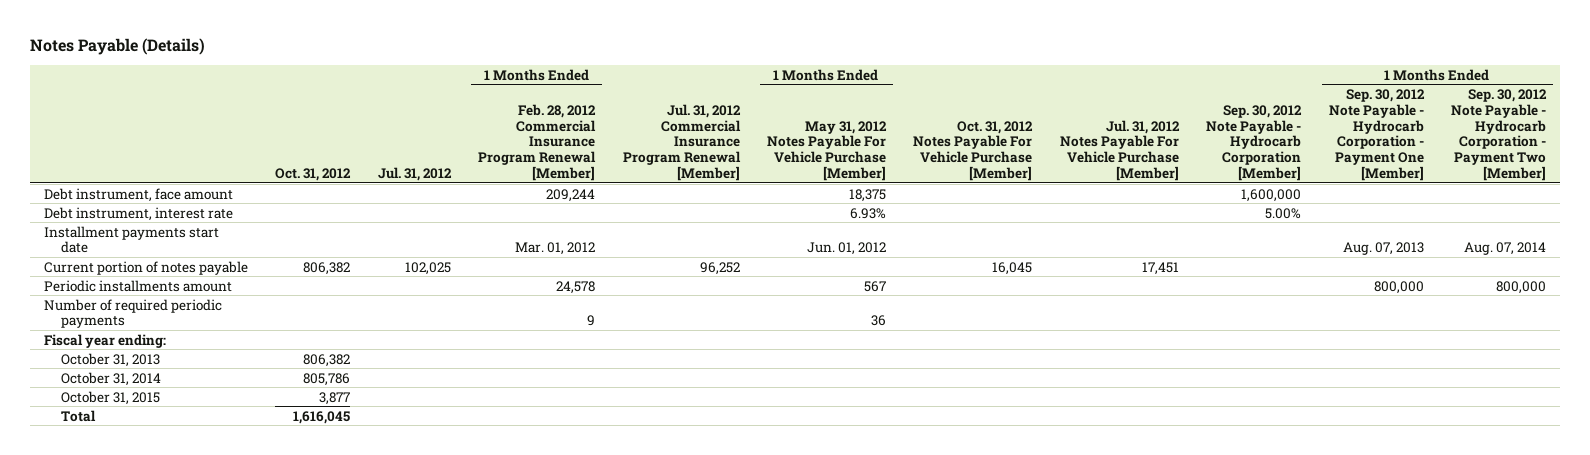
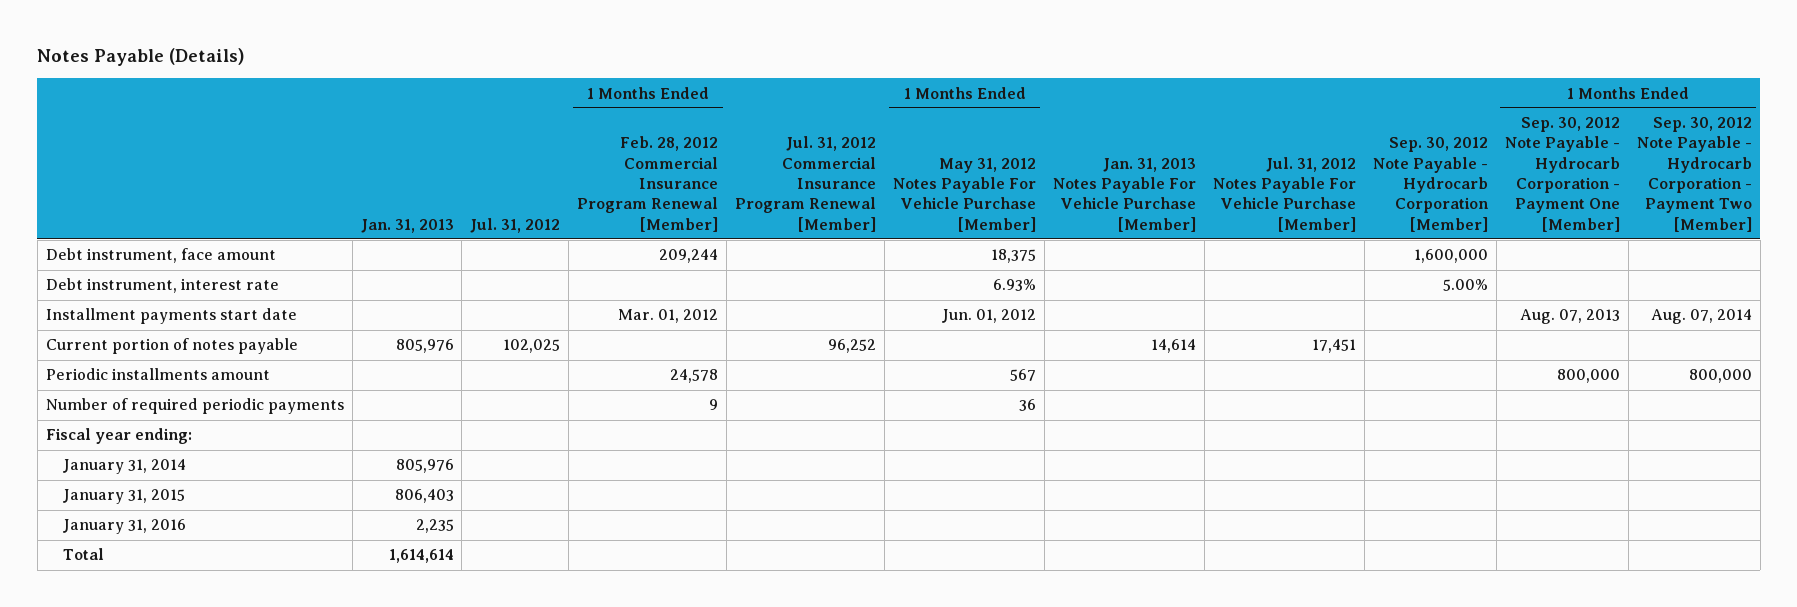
- | Oct. 31, 2012 | Jul. 31, 2012 | 1 Months Ended Feb. 28, 2012 Commercial Insurance Program Renewal [Member] | Jul. 31, 2012 Commercial Insurance Program Renewal [Member] | 1 Months Ended May 31, 2012 Notes Payable For Vehicle Purchase [Member] | Oct. 31, 2012 Notes Payable For Vehicle Purchase [Member] | Jul. 31, 2012 Notes Payable For Vehicle Purchase [Member] | Sep. 30, 2012 Note Payable - Hydrocarb Corporation [Member] | 1 Months Ended Sep. 30, 2012 Note Payable - Hydrocarb Corporation - Payment One [Member] | 1 Months Ended Sep. 30, 2012 Note Payable - Hydrocarb Corporation - Payment Two [Member]
+ | Jan. 31, 2013 | Jul. 31, 2012 | 1 Months Ended Feb. 28, 2012 Commercial Insurance Program Renewal [Member] | Jul. 31, 2012 Commercial Insurance Program Renewal [Member] | 1 Months Ended May 31, 2012 Notes Payable For Vehicle Purchase [Member] | Jan. 31, 2013 Notes Payable For Vehicle Purchase [Member] | Jul. 31, 2012 Notes Payable For Vehicle Purchase [Member] | Sep. 30, 2012 Note Payable - Hydrocarb Corporation [Member] | 1 Months Ended Sep. 30, 2012 Note Payable - Hydrocarb Corporation - Payment One [Member] | 1 Months Ended Sep. 30, 2012 Note Payable - Hydrocarb Corporation - Payment Two [Member]
- October 31, 2013 | 806,382 | | | | | | | | |
- October 31, 2014 | 805,786 | | | | | | | | |
- October 31, 2015 | 3,877 | | | | | | | | |
+ January 31, 2014 | 805,976 | | | | | | | | |
+ January 31, 2015 | 806,403 | | | | | | | | |
+ January 31, 2016 | 2,235 | | | | | | | | |

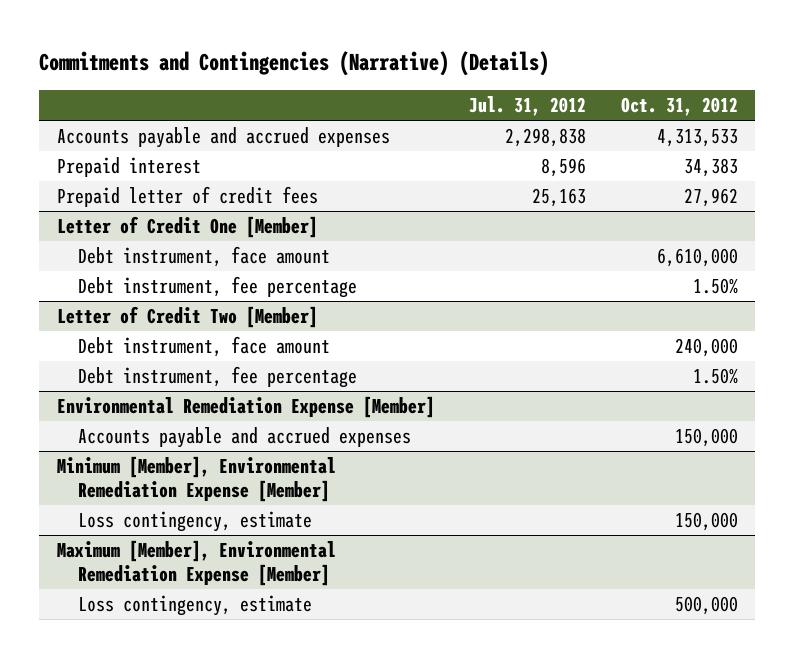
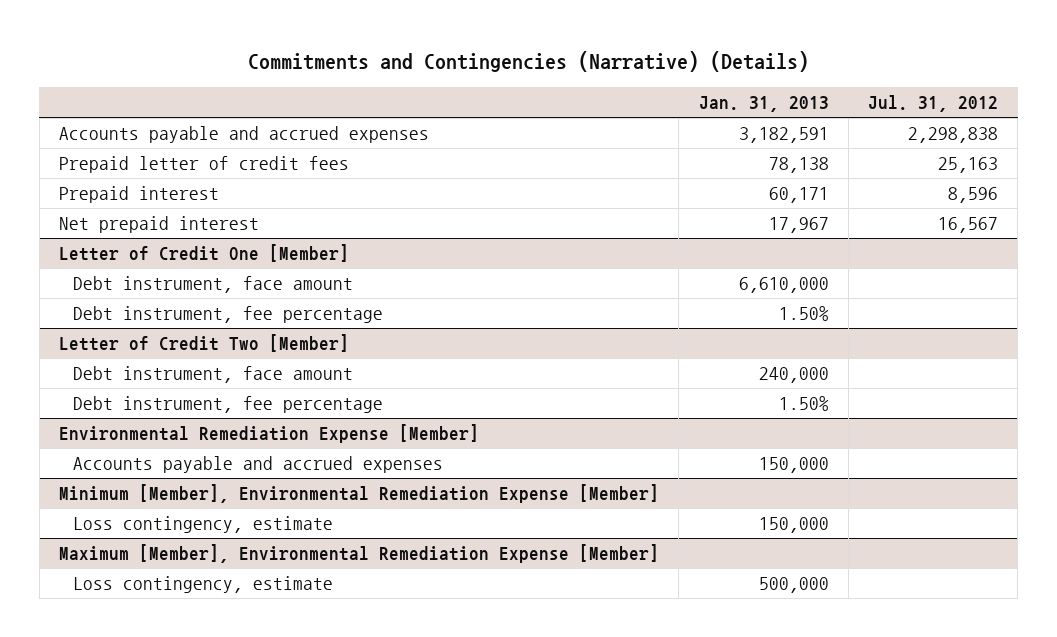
- | Jul. 31, 2012 | Oct. 31, 2012
+ | Jan. 31, 2013 | Jul. 31, 2012
moved down: Prepaid interest | 60,171 | 8,596
+ Net prepaid interest | 17,967 | 16,567

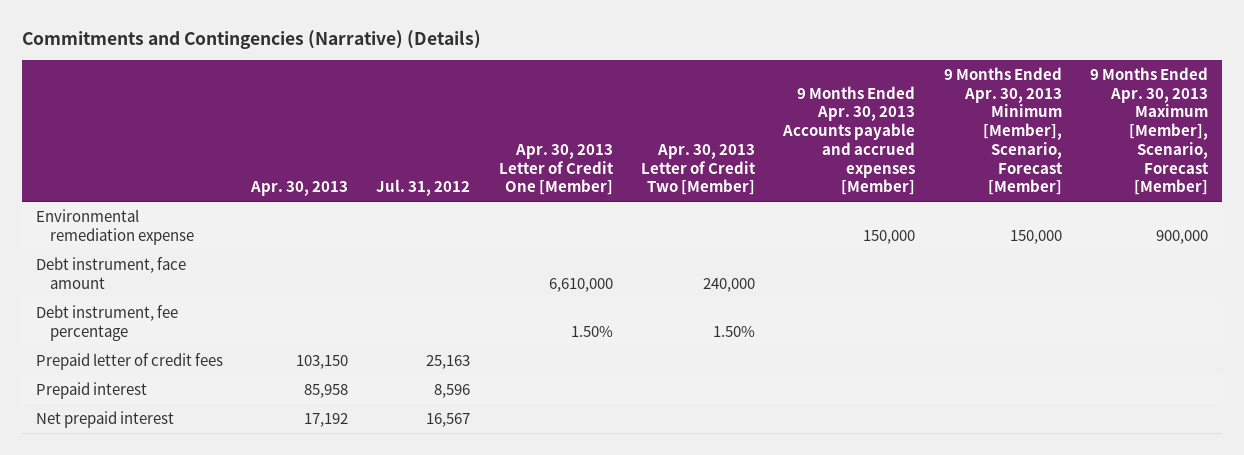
- | Jan. 31, 2013 | Jul. 31, 2012
+ | Apr. 30, 2013 | Jul. 31, 2012 | Apr. 30, 2013 Letter of Credit One [Member] | Apr. 30, 2013 Letter of Credit Two [Member] | 9 Months Ended Apr. 30, 2013 Accounts payable and accrued expenses [Member] | 9 Months Ended Apr. 30, 2013 Minimum [Member], Scenario, Forecast [Member] | 9 Months Ended Apr. 30, 2013 Maximum [Member], Scenario, Forecast [Member]
- Accounts payable and accrued expenses | 3,182,591 | 2,298,838
+ Environmental remediation expense | | | | | 150,000 | 150,000 | 900,000
+ Debt instrument, face amount | | | 6,610,000 | 240,000 | | |
+ Debt instrument, fee percentage | | | 1.50% | 1.50% | | |
- Letter of Credit One [Member]
- Debt instrument, face amount | 6,610,000 |
- Debt instrument, fee percentage | 1.50% |
- Letter of Credit Two [Member]
- Debt instrument, face amount | 240,000 |
- Debt instrument, fee percentage | 1.50% |
- Environmental Remediation Expense [Member]
- Accounts payable and accrued expenses | 150,000 |
- Minimum [Member], Environmental Remediation Expense [Member]
- Loss contingency, estimate | 150,000 |
- Maximum [Member], Environmental Remediation Expense [Member]
- Loss contingency, estimate | 500,000 |

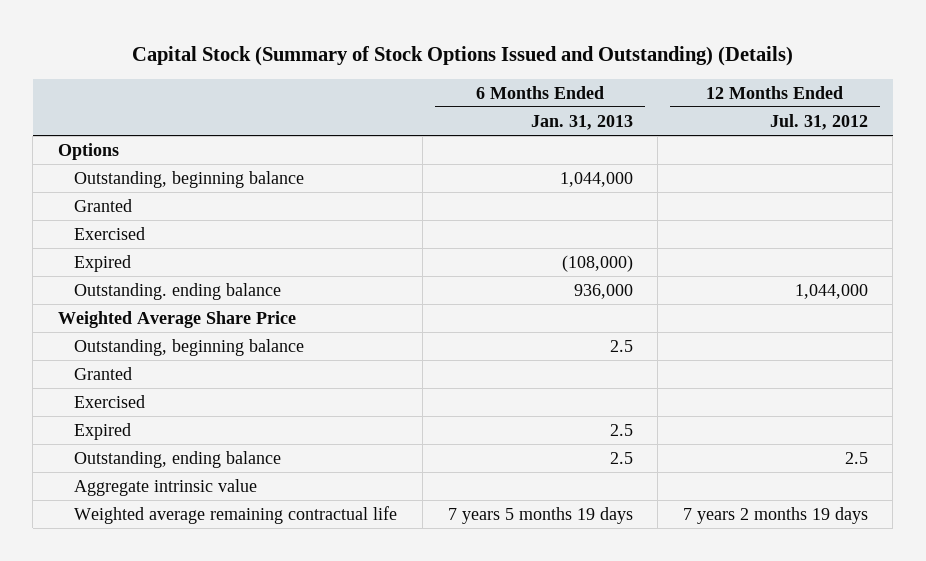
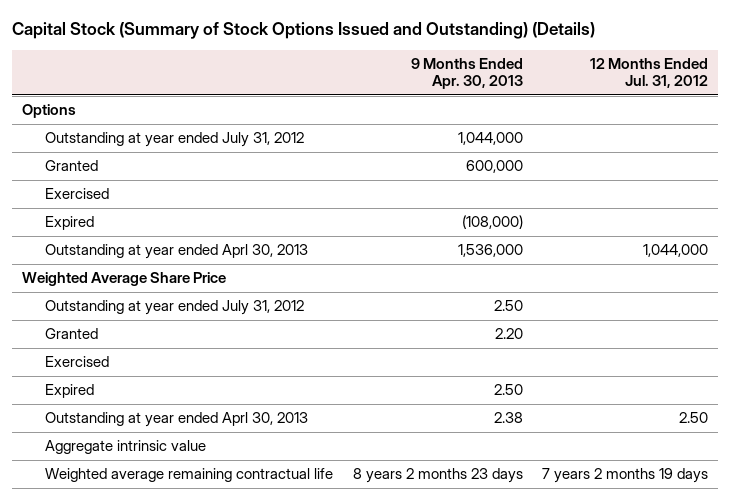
- | 6 Months Ended Jan. 31, 2013 | 12 Months Ended Jul. 31, 2012
+ | 9 Months Ended Apr. 30, 2013 | 12 Months Ended Jul. 31, 2012
- Outstanding, beginning balance | 1,044,000 |
+ Outstanding at year ended July 31, 2012 | 1,044,000 |
- Outstanding. ending balance | 936,000 | 1,044,000
+ Outstanding at year ended Aprl 30, 2013 | 1,536,000 | 1,044,000
- Outstanding, beginning balance | 2.5 |
+ Outstanding at year ended July 31, 2012 | 2.50 |
- Outstanding, ending balance | 2.5 | 2.5
+ Outstanding at year ended Aprl 30, 2013 | 2.38 | 2.50

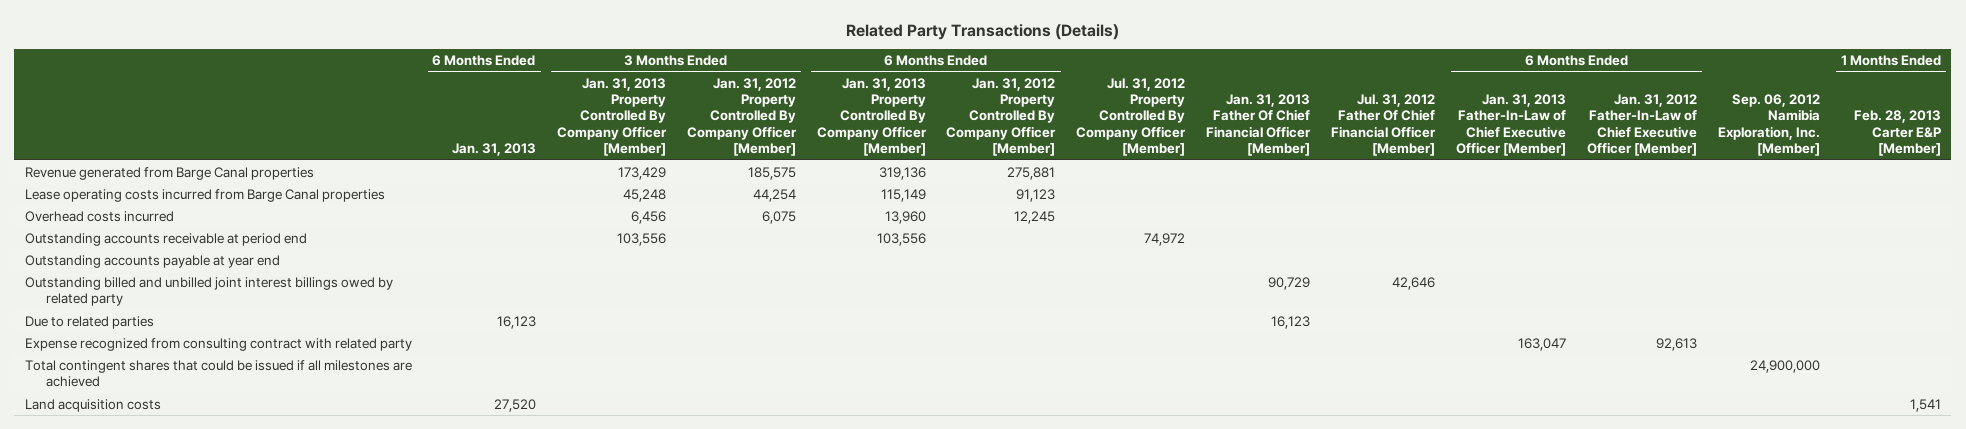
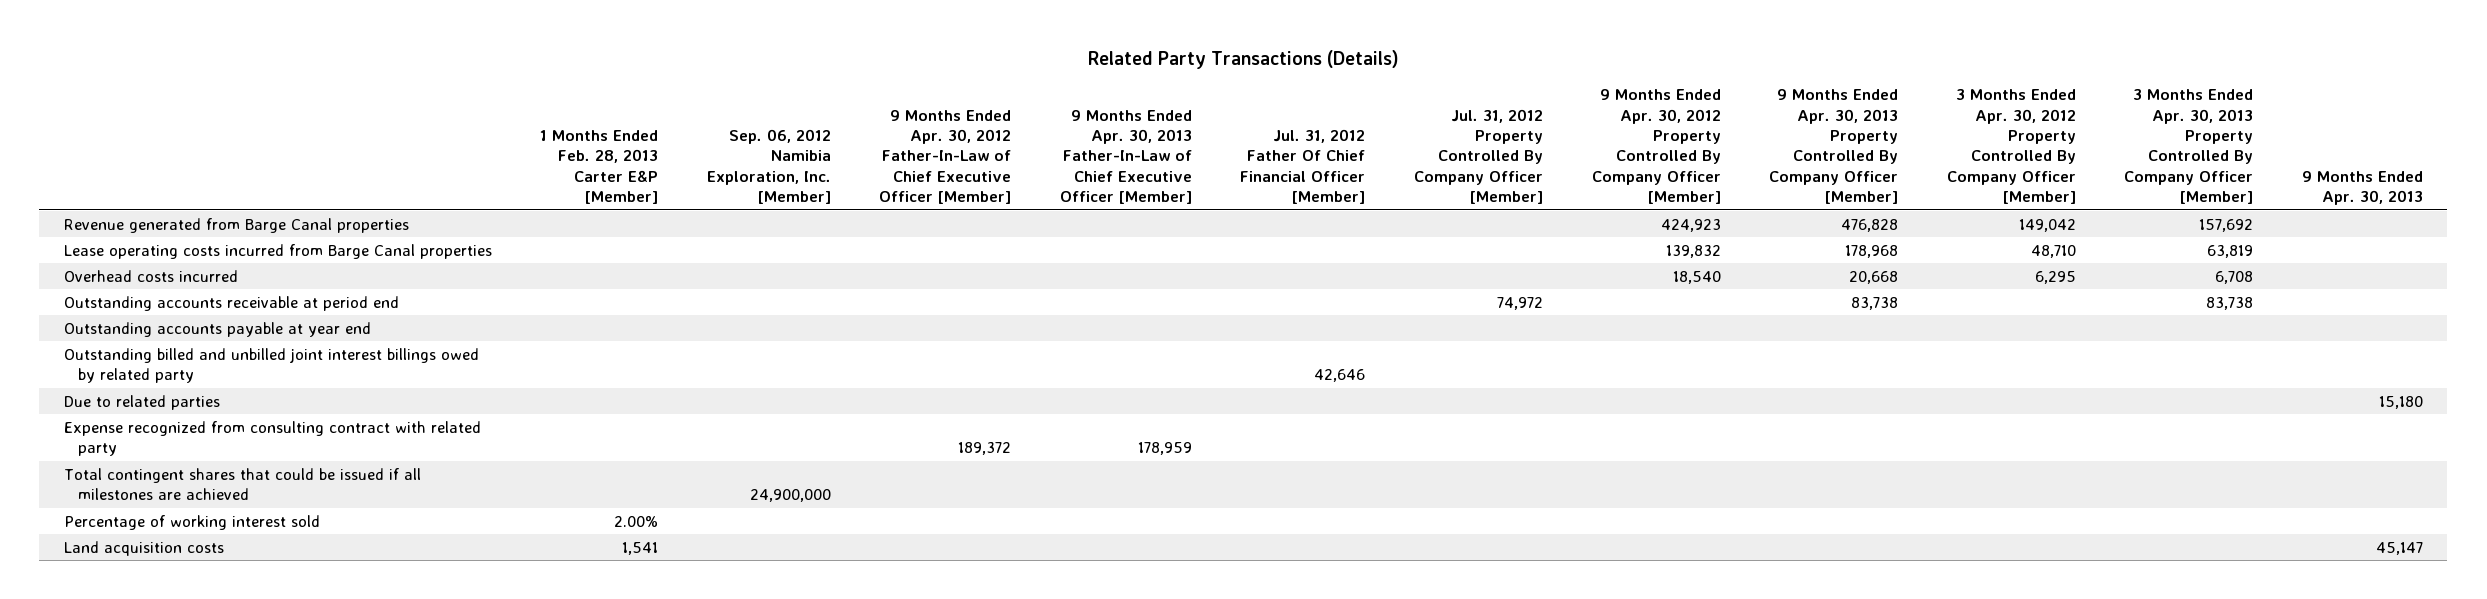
- | 6 Months Ended Jan. 31, 2013 | 3 Months Ended Jan. 31, 2013 Property Controlled By Company Officer [Member] | 3 Months Ended Jan. 31, 2012 Property Controlled By Company Officer [Member] | 6 Months Ended Jan. 31, 2013 Property Controlled By Company Officer [Member] | 6 Months Ended Jan. 31, 2012 Property Controlled By Company Officer [Member] | Jul. 31, 2012 Property Controlled By Company Officer [Member] | Jan. 31, 2013 Father Of Chief Financial Officer [Member] | Jul. 31, 2012 Father Of Chief Financial Officer [Member] | 6 Months Ended Jan. 31, 2013 Father-In-Law of Chief Executive Officer [Member] | 6 Months Ended Jan. 31, 2012 Father-In-Law of Chief Executive Officer [Member] | Sep. 06, 2012 Namibia Exploration, Inc. [Member] | 1 Months Ended Feb. 28, 2013 Carter E&P [Member]
+ | 1 Months Ended Feb. 28, 2013 Carter E&P [Member] | Sep. 06, 2012 Namibia Exploration, Inc. [Member] | 9 Months Ended Apr. 30, 2012 Father-In-Law of Chief Executive Officer [Member] | 9 Months Ended Apr. 30, 2013 Father-In-Law of Chief Executive Officer [Member] | Jul. 31, 2012 Father Of Chief Financial Officer [Member] | Jul. 31, 2012 Property Controlled By Company Officer [Member] | 9 Months Ended Apr. 30, 2012 Property Controlled By Company Officer [Member] | 9 Months Ended Apr. 30, 2013 Property Controlled By Company Officer [Member] | 3 Months Ended Apr. 30, 2012 Property Controlled By Company Officer [Member] | 3 Months Ended Apr. 30, 2013 Property Controlled By Company Officer [Member] | 9 Months Ended Apr. 30, 2013
+ Percentage of working interest sold | 2.00% | | | | | | | | | |

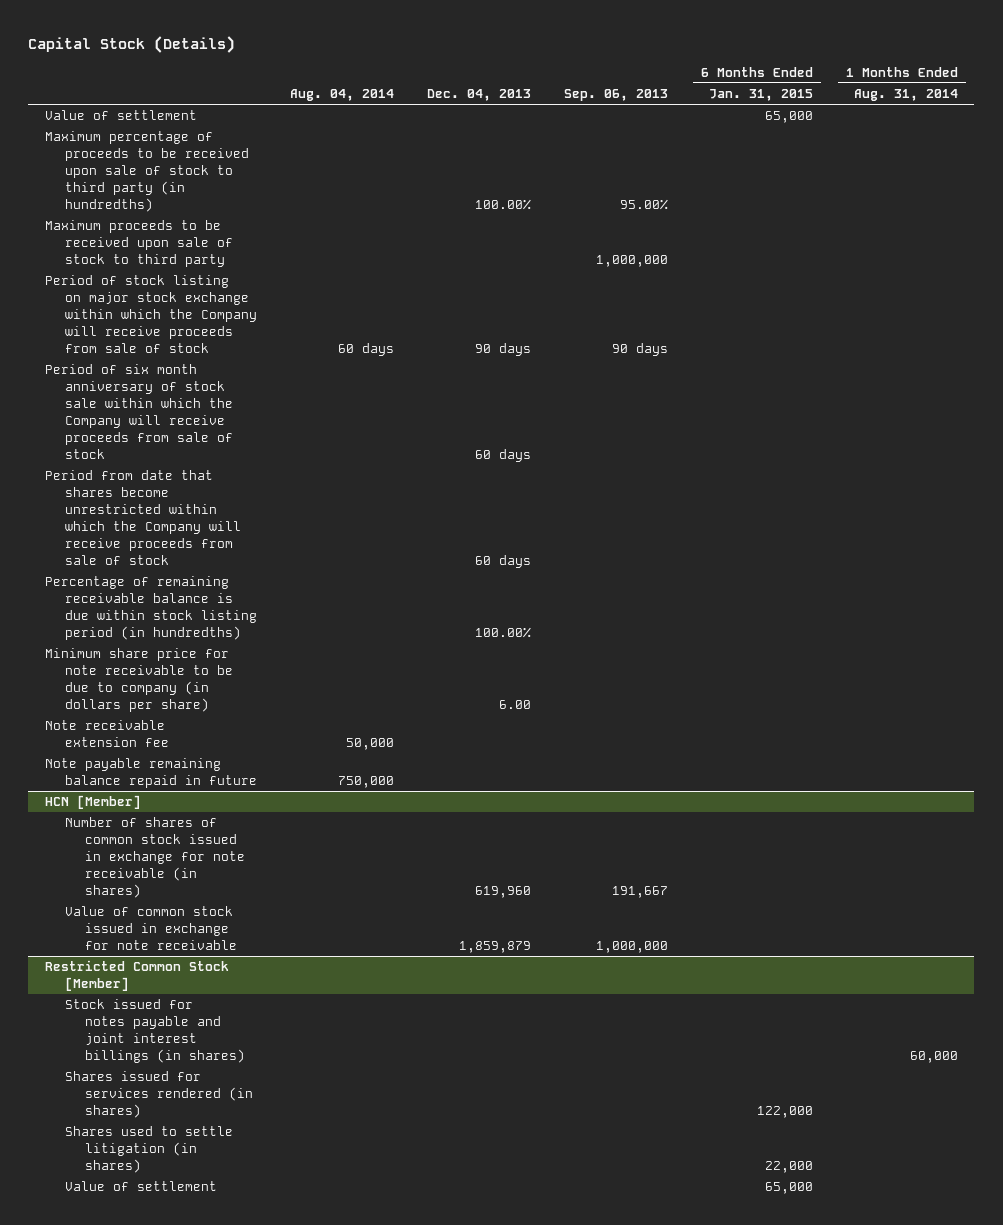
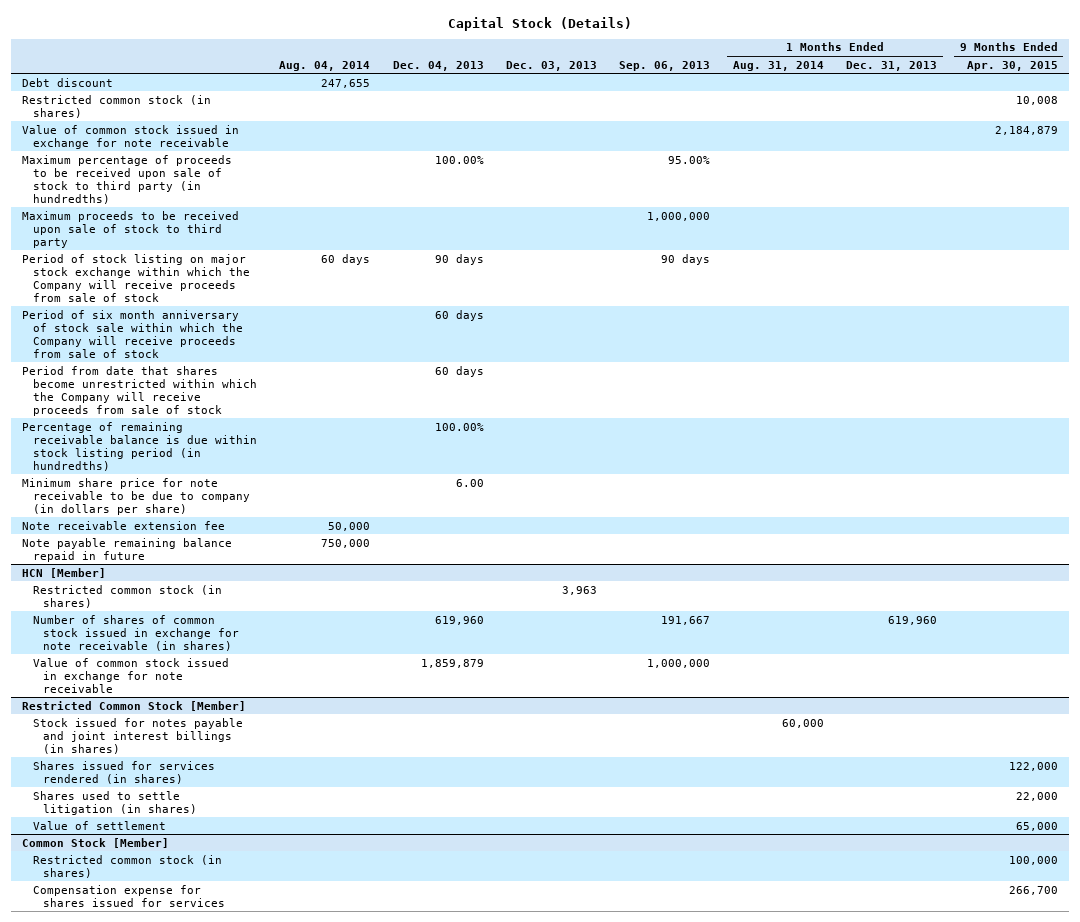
- | Aug. 04, 2014 | Dec. 04, 2013 | Sep. 06, 2013 | 6 Months Ended Jan. 31, 2015 | 1 Months Ended Aug. 31, 2014
+ | Aug. 04, 2014 | Dec. 04, 2013 | Dec. 03, 2013 | Sep. 06, 2013 | 1 Months Ended Aug. 31, 2014 | 1 Months Ended Dec. 31, 2013 | 9 Months Ended Apr. 30, 2015
- Value of settlement | | | | 65,000 |
+ Debt discount | 247,655 | | | | | |
+ Restricted common stock (in shares) | | | | | | | 10,008
+ Value of common stock issued in exchange for note receivable | | | | | | | 2,184,879
@ HCN [Member]
+ Restricted common stock (in shares) | | | 3,963 | | | |
+ Common Stock [Member]
+ Restricted common stock (in shares) | | | | | | | 100,000
+ Compensation expense for shares issued for services | | | | | | | 266,700

